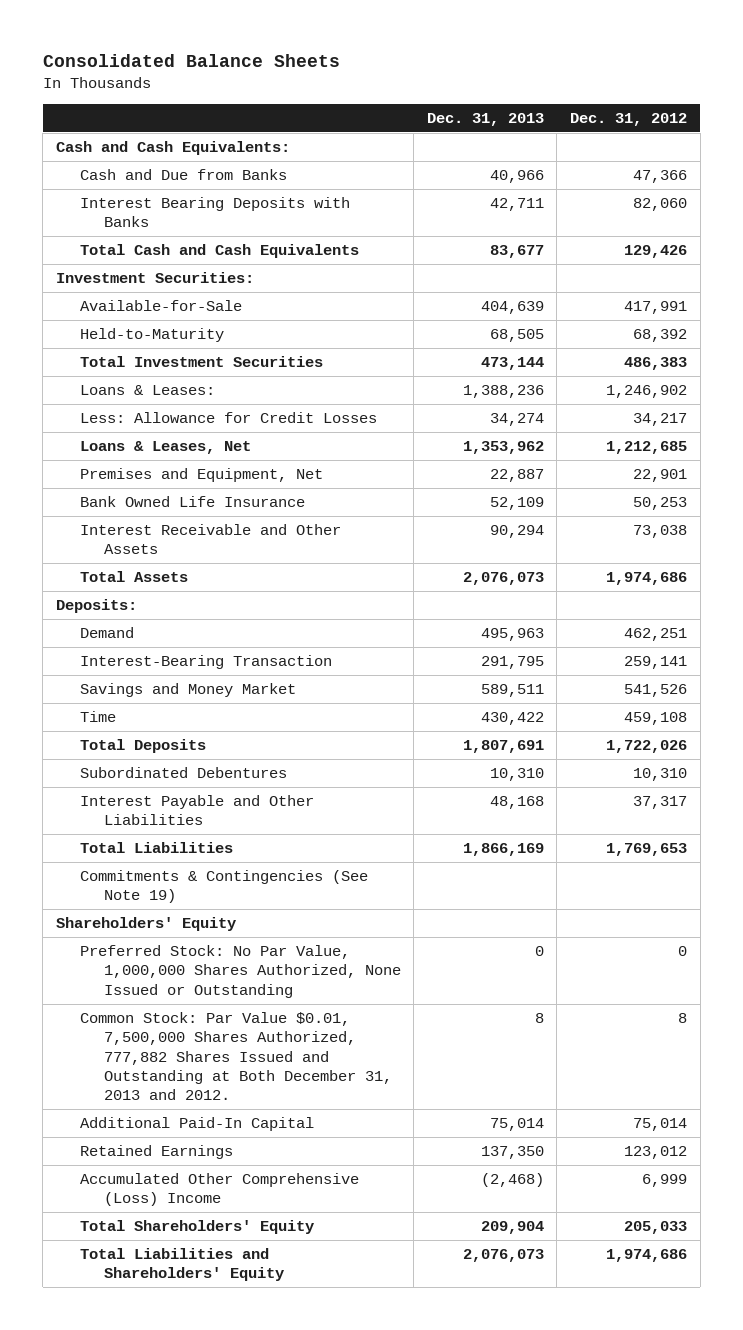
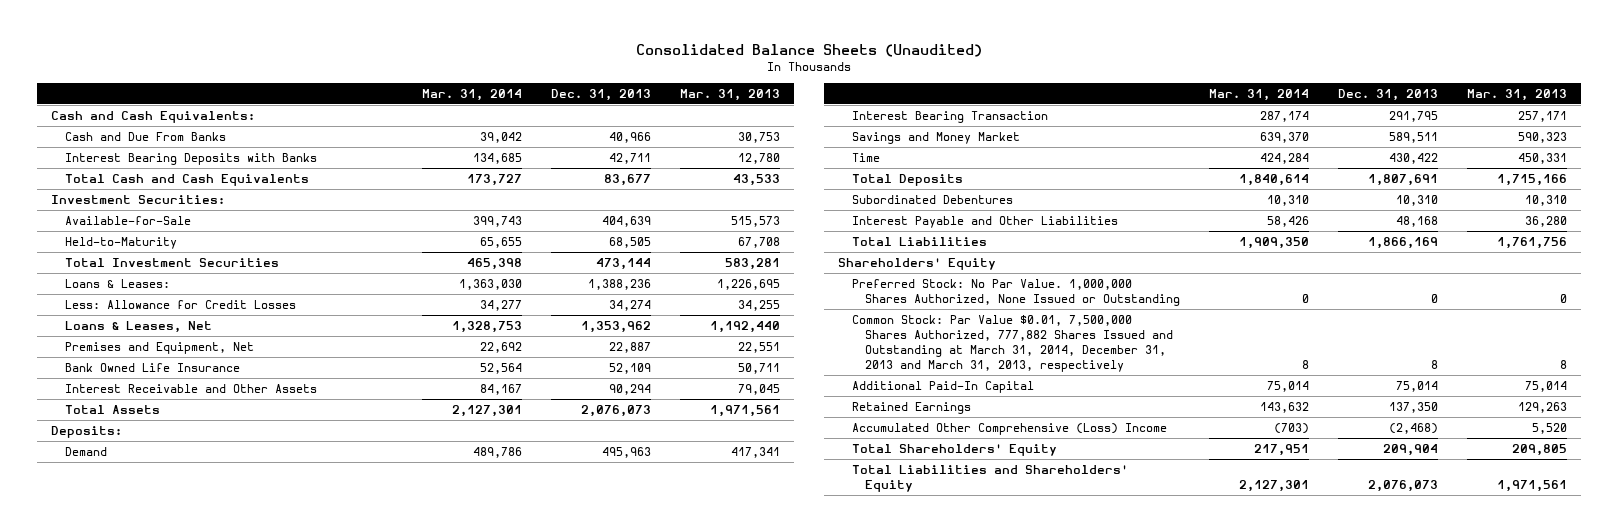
- Consolidated Balance Sheets
+ Consolidated Balance Sheets (Unaudited)
- | Dec. 31, 2013 | Dec. 31, 2012
+ | Mar. 31, 2014 | Dec. 31, 2013 | Mar. 31, 2013
- Cash and Due from Banks | 40,966 | 47,366
+ Cash and Due From Banks | 39,042 | 40,966 | 30,753
- Interest-Bearing Transaction | 291,795 | 259,141
+ Interest Bearing Transaction | 287,174 | 291,795 | 257,171
- Commitments & Contingencies (See Note 19)
- Preferred Stock: No Par Value, 1,000,000 Shares Authorized, None Issued or Outstanding | 0 | 0
- Common Stock: Par Value $0.01, 7,500,000 Shares Authorized, 777,882 Shares Issued and Outstanding at Both December 31, 2013 and 2012. | 8 | 8
+ Preferred Stock: No Par Value. 1,000,000 Shares Authorized, None Issued or Outstanding | 0 | 0 | 0
+ Common Stock: Par Value $0.01, 7,500,000 Shares Authorized, 777,882 Shares Issued and Outstanding at March 31, 2014, December 31, 2013 and March 31, 2013, respectively | 8 | 8 | 8

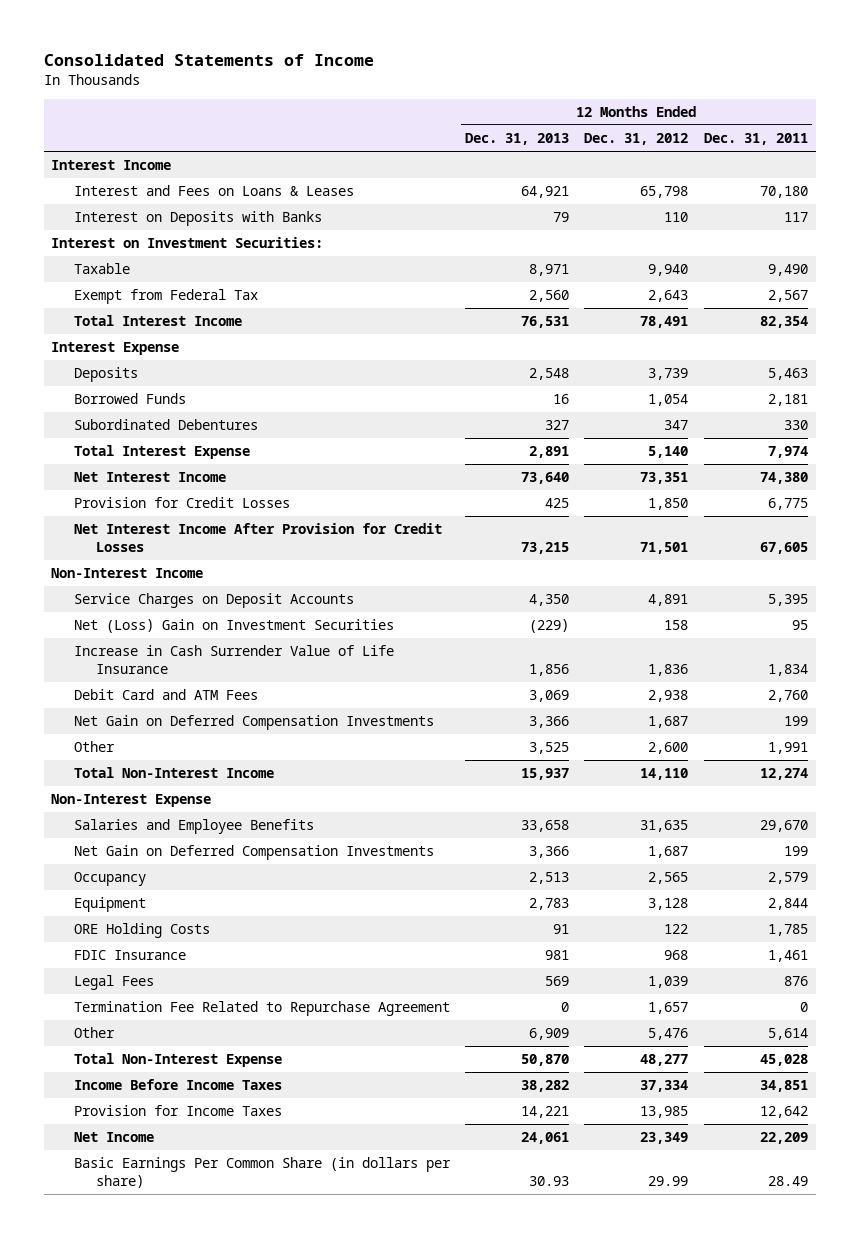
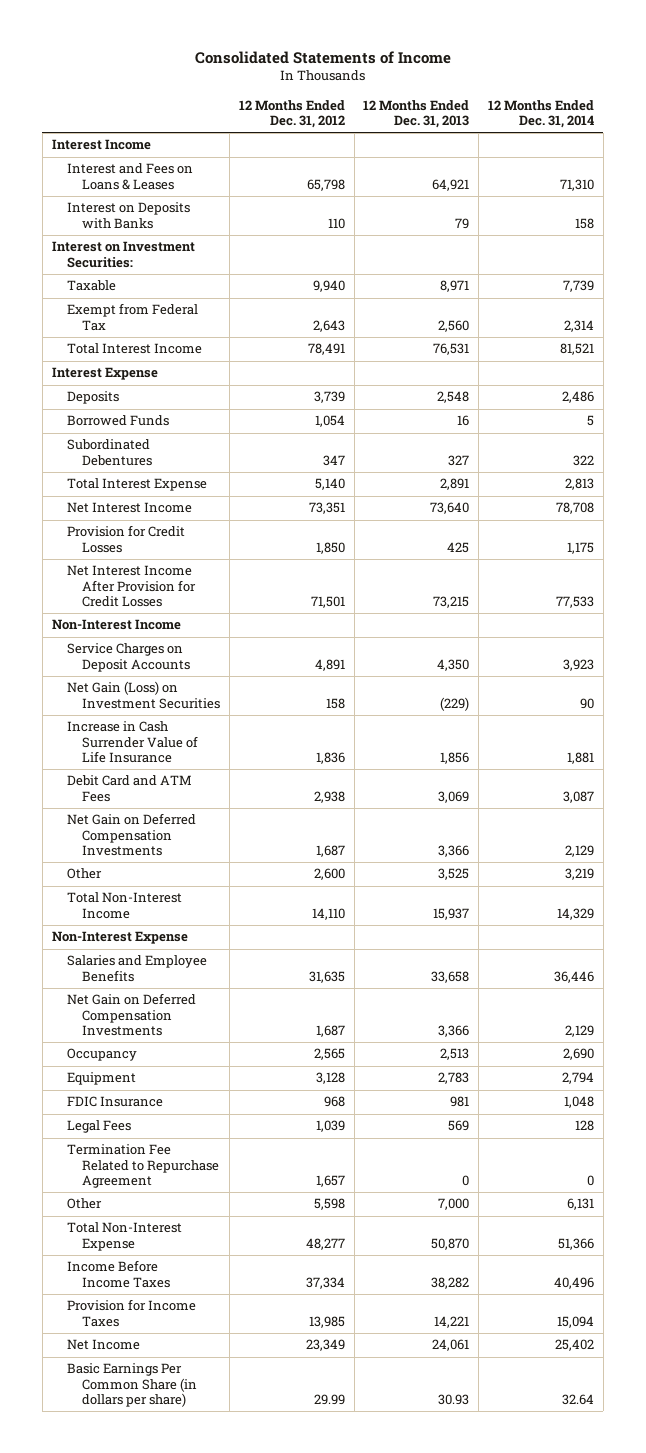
- | 12 Months Ended Dec. 31, 2013 | 12 Months Ended Dec. 31, 2012 | 12 Months Ended Dec. 31, 2011
+ | 12 Months Ended Dec. 31, 2012 | 12 Months Ended Dec. 31, 2013 | 12 Months Ended Dec. 31, 2014
- Net (Loss) Gain on Investment Securities | (229) | 158 | 95
+ Net Gain (Loss) on Investment Securities | 158 | (229) | 90
- ORE Holding Costs | 91 | 122 | 1,785
- Other | 6,909 | 5,476 | 5,614
+ Other | 5,598 | 7,000 | 6,131

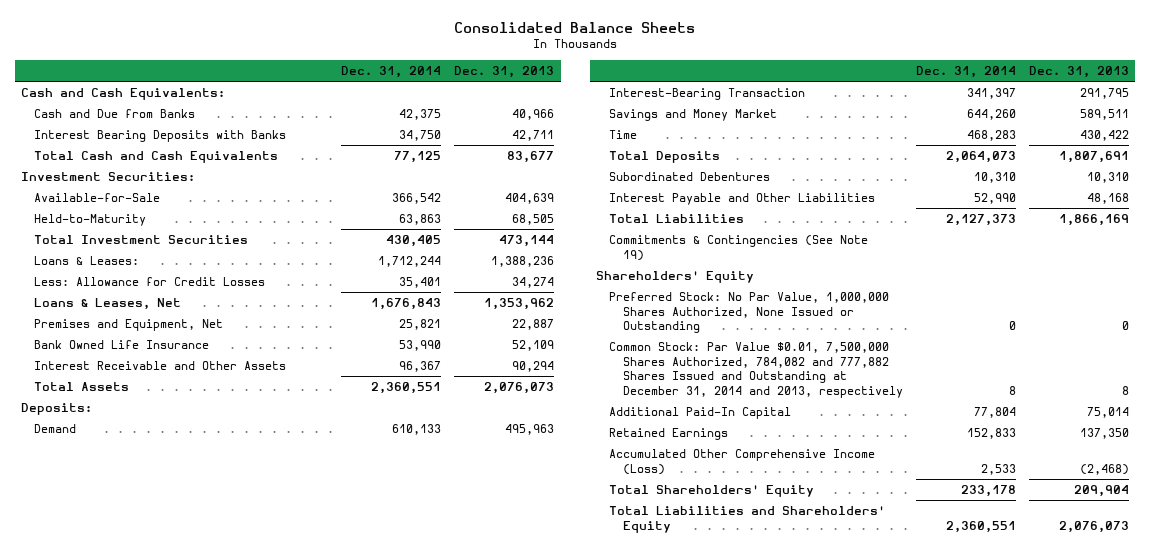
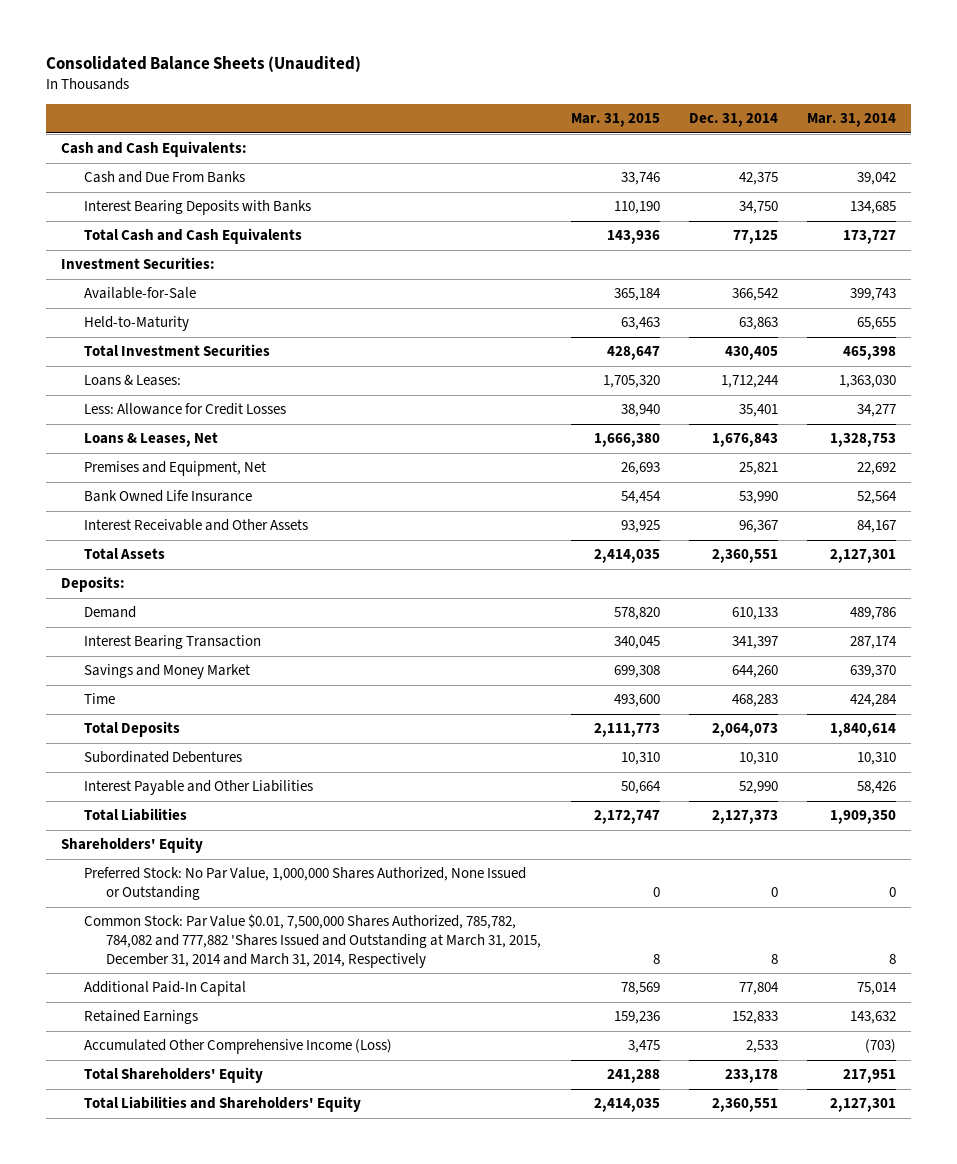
- Consolidated Balance Sheets
+ Consolidated Balance Sheets (Unaudited)
- | Dec. 31, 2014 | Dec. 31, 2013
+ | Mar. 31, 2015 | Dec. 31, 2014 | Mar. 31, 2014
- Cash and Due from Banks | 42,375 | 40,966
+ Cash and Due From Banks | 33,746 | 42,375 | 39,042
- Interest-Bearing Transaction | 341,397 | 291,795
+ Interest Bearing Transaction | 340,045 | 341,397 | 287,174
- Commitments & Contingencies (See Note 19)
- Common Stock: Par Value $0.01, 7,500,000 Shares Authorized, 784,082 and 777,882 Shares Issued and Outstanding at December 31, 2014 and 2013, respectively | 8 | 8
+ Common Stock: Par Value $0.01, 7,500,000 Shares Authorized, 785,782, 784,082 and 777,882 'Shares Issued and Outstanding at March 31, 2015, December 31, 2014 and March 31, 2014, Respectively | 8 | 8 | 8

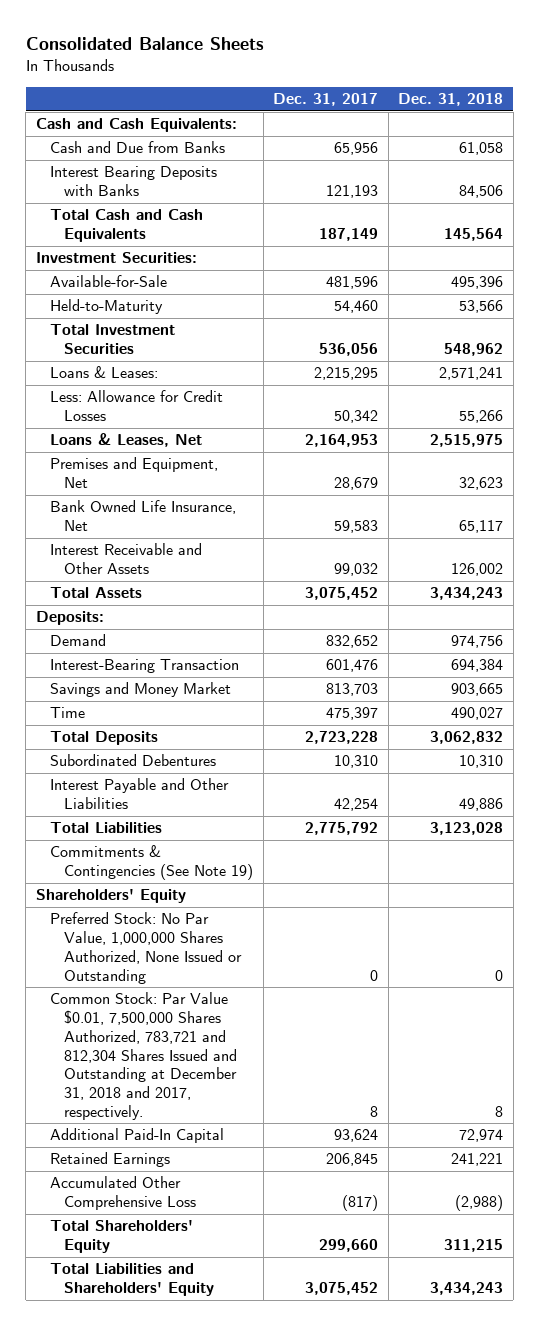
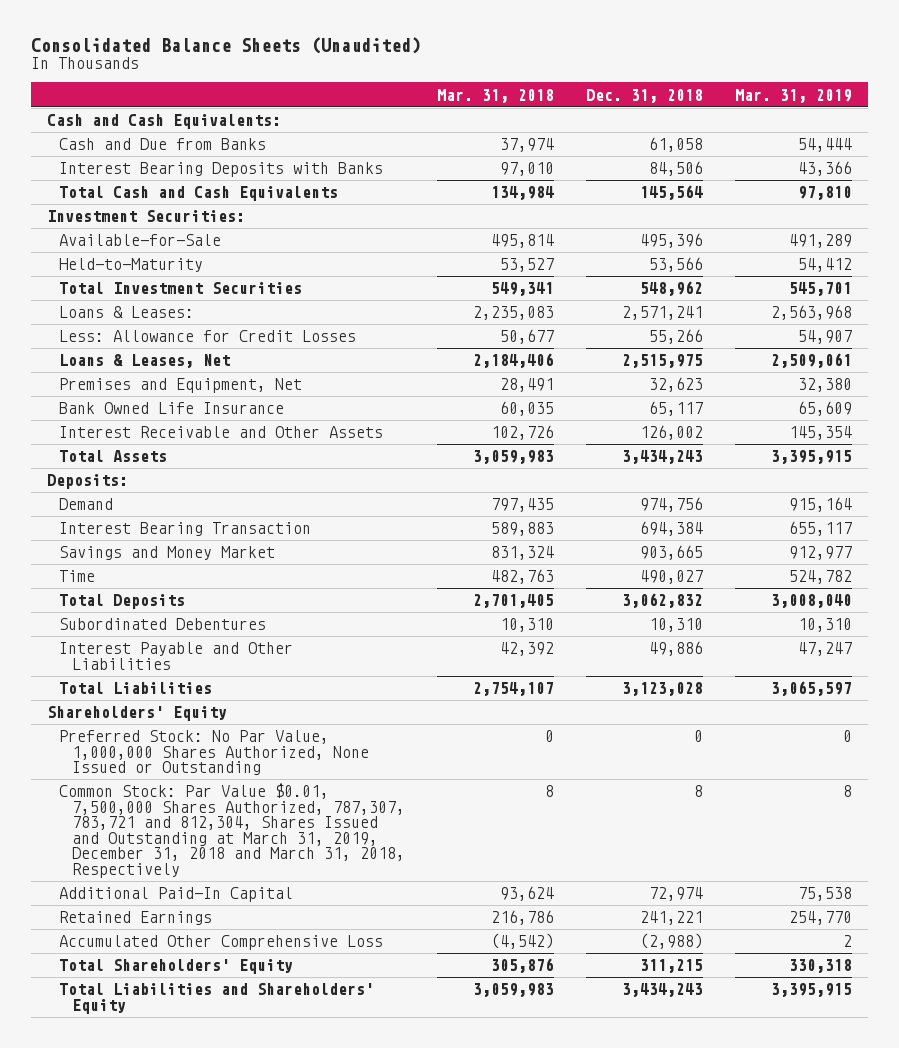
- Consolidated Balance Sheets
+ Consolidated Balance Sheets (Unaudited)
- | Dec. 31, 2017 | Dec. 31, 2018
+ | Mar. 31, 2018 | Dec. 31, 2018 | Mar. 31, 2019
- Bank Owned Life Insurance, Net | 59,583 | 65,117
+ Bank Owned Life Insurance | 60,035 | 65,117 | 65,609
- Interest-Bearing Transaction | 601,476 | 694,384
+ Interest Bearing Transaction | 589,883 | 694,384 | 655,117
- Commitments & Contingencies (See Note 19)
- Common Stock: Par Value $0.01, 7,500,000 Shares Authorized, 783,721 and 812,304 Shares Issued and Outstanding at December 31, 2018 and 2017, respectively. | 8 | 8
+ Common Stock: Par Value $0.01, 7,500,000 Shares Authorized, 787,307, 783,721 and 812,304, Shares Issued and Outstanding at March 31, 2019, December 31, 2018 and March 31, 2018, Respectively | 8 | 8 | 8

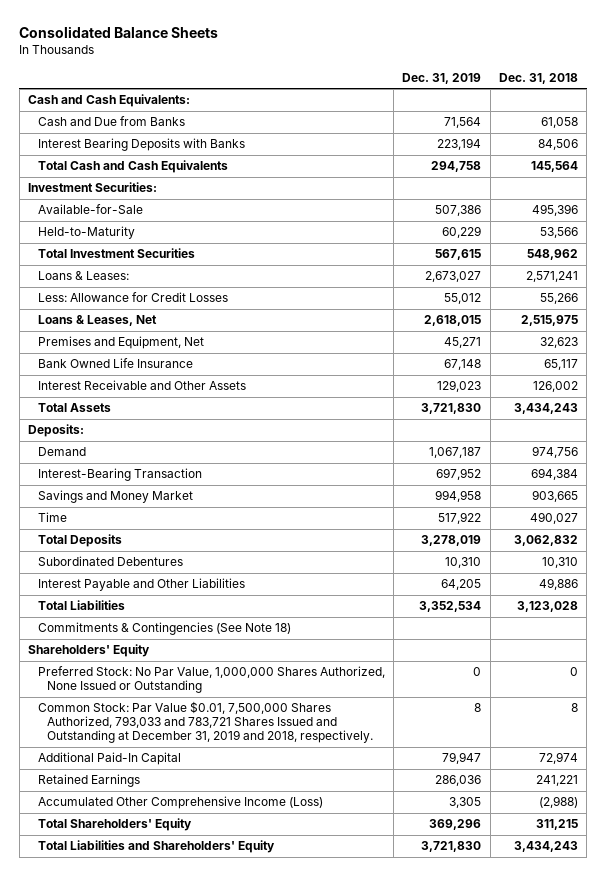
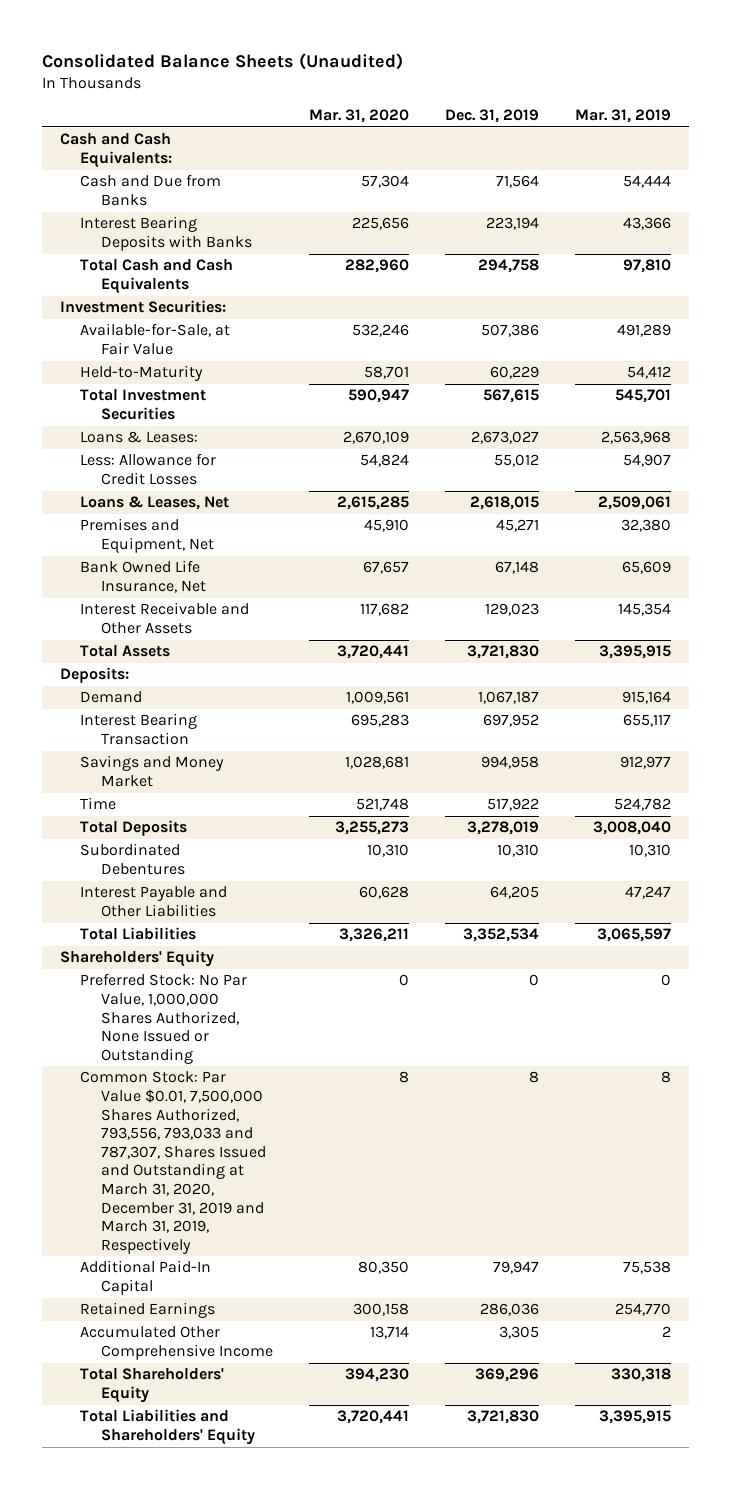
- Consolidated Balance Sheets
+ Consolidated Balance Sheets (Unaudited)
- | Dec. 31, 2019 | Dec. 31, 2018
+ | Mar. 31, 2020 | Dec. 31, 2019 | Mar. 31, 2019
- Available-for-Sale | 507,386 | 495,396
+ Available-for-Sale, at Fair Value | 532,246 | 507,386 | 491,289
- Bank Owned Life Insurance | 67,148 | 65,117
+ Bank Owned Life Insurance, Net | 67,657 | 67,148 | 65,609
- Interest-Bearing Transaction | 697,952 | 694,384
+ Interest Bearing Transaction | 695,283 | 697,952 | 655,117
- Commitments & Contingencies (See Note 18)
- Common Stock: Par Value $0.01, 7,500,000 Shares Authorized, 793,033 and 783,721 Shares Issued and Outstanding at December 31, 2019 and 2018, respectively. | 8 | 8
+ Common Stock: Par Value $0.01, 7,500,000 Shares Authorized, 793,556, 793,033 and 787,307, Shares Issued and Outstanding at March 31, 2020, December 31, 2019 and March 31, 2019, Respectively | 8 | 8 | 8
- Accumulated Other Comprehensive Income (Loss) | 3,305 | (2,988)
+ Accumulated Other Comprehensive Income | 13,714 | 3,305 | 2

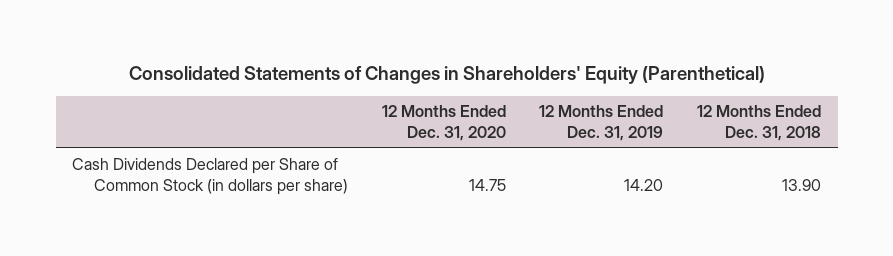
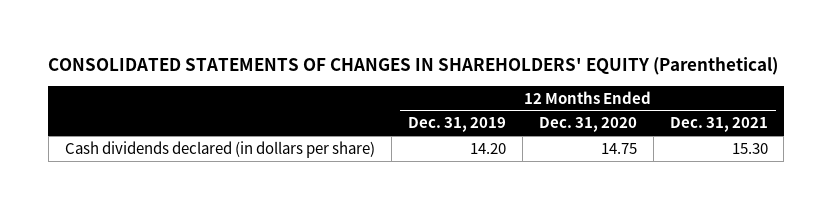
- Consolidated Statements of Changes in Shareholders' Equity (Parenthetical)
+ CONSOLIDATED STATEMENTS OF CHANGES IN SHAREHOLDERS' EQUITY (Parenthetical)
- | 12 Months Ended Dec. 31, 2020 | 12 Months Ended Dec. 31, 2019 | 12 Months Ended Dec. 31, 2018
+ | 12 Months Ended Dec. 31, 2019 | 12 Months Ended Dec. 31, 2020 | 12 Months Ended Dec. 31, 2021
- Cash Dividends Declared per Share of Common Stock (in dollars per share) | 14.75 | 14.20 | 13.90
+ Cash dividends declared (in dollars per share) | 14.20 | 14.75 | 15.30

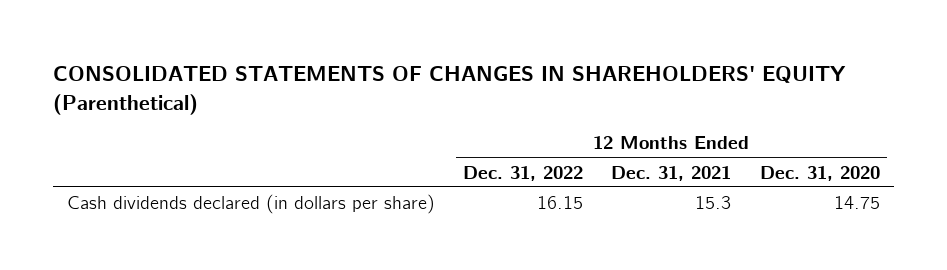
- | 12 Months Ended Dec. 31, 2019 | 12 Months Ended Dec. 31, 2020 | 12 Months Ended Dec. 31, 2021
+ | 12 Months Ended Dec. 31, 2022 | 12 Months Ended Dec. 31, 2021 | 12 Months Ended Dec. 31, 2020
- Cash dividends declared (in dollars per share) | 14.20 | 14.75 | 15.30
+ Cash dividends declared (in dollars per share) | 16.15 | 15.3 | 14.75

